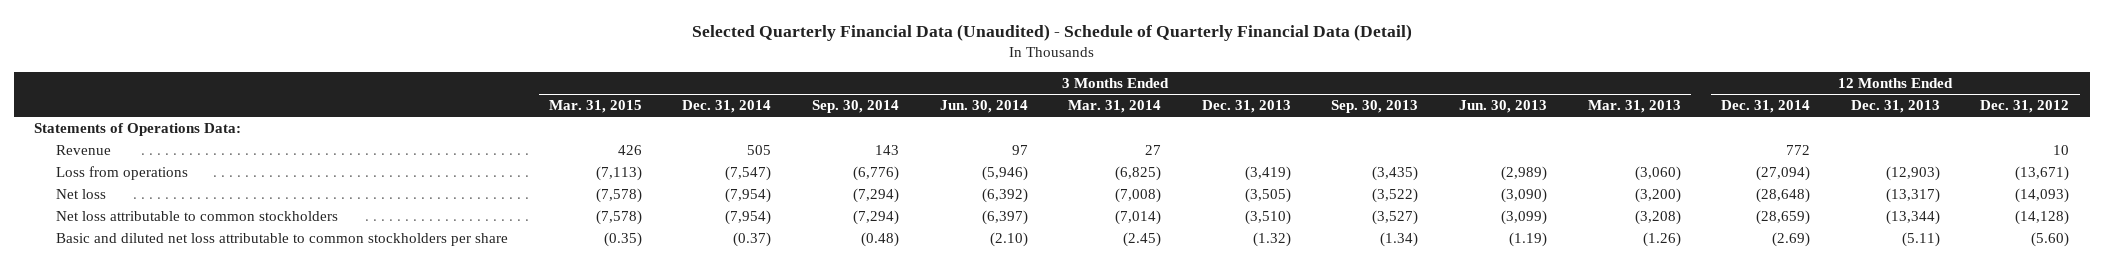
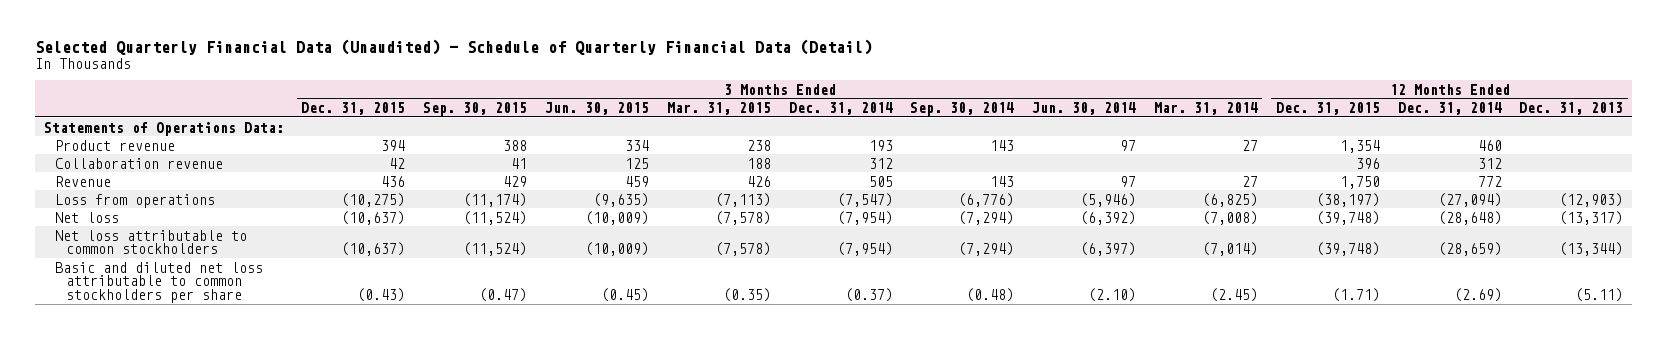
- | 3 Months Ended Mar. 31, 2015 | 3 Months Ended Dec. 31, 2014 | 3 Months Ended Sep. 30, 2014 | 3 Months Ended Jun. 30, 2014 | 3 Months Ended Mar. 31, 2014 | 3 Months Ended Dec. 31, 2013 | 3 Months Ended Sep. 30, 2013 | 3 Months Ended Jun. 30, 2013 | 3 Months Ended Mar. 31, 2013 | 12 Months Ended Dec. 31, 2014 | 12 Months Ended Dec. 31, 2013 | 12 Months Ended Dec. 31, 2012
+ | 3 Months Ended Dec. 31, 2015 | 3 Months Ended Sep. 30, 2015 | 3 Months Ended Jun. 30, 2015 | 3 Months Ended Mar. 31, 2015 | 3 Months Ended Dec. 31, 2014 | 3 Months Ended Sep. 30, 2014 | 3 Months Ended Jun. 30, 2014 | 3 Months Ended Mar. 31, 2014 | 12 Months Ended Dec. 31, 2015 | 12 Months Ended Dec. 31, 2014 | 12 Months Ended Dec. 31, 2013
+ Product revenue | 394 | 388 | 334 | 238 | 193 | 143 | 97 | 27 | 1,354 | 460 |
+ Collaboration revenue | 42 | 41 | 125 | 188 | 312 | | | | 396 | 312 |

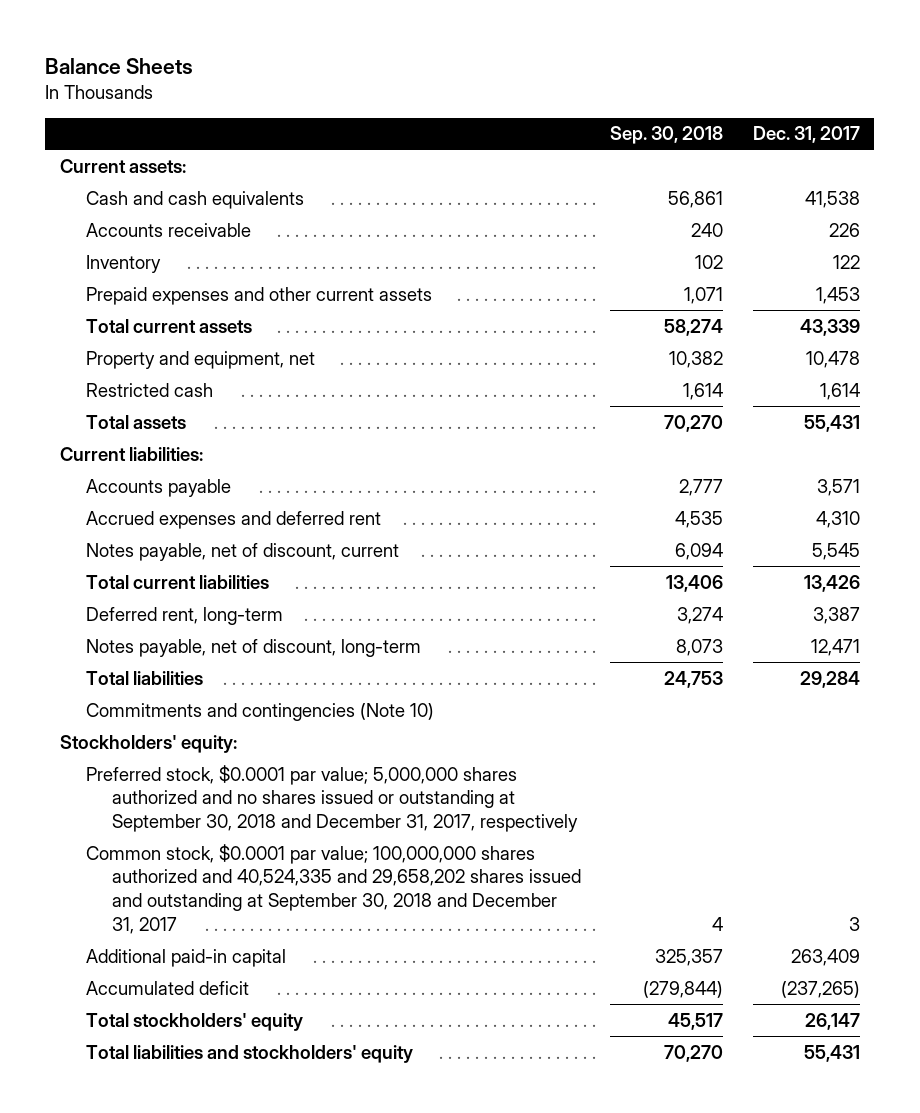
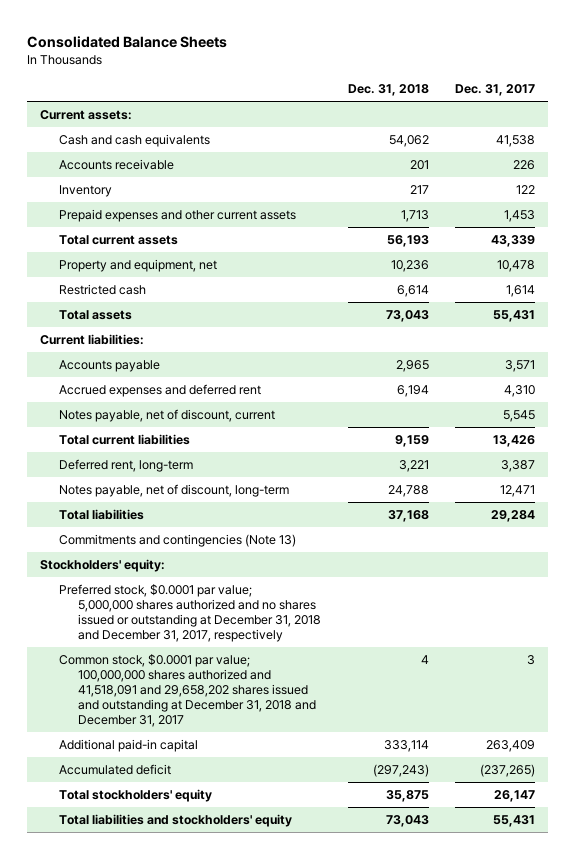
- Balance Sheets
+ Consolidated Balance Sheets
- | Sep. 30, 2018 | Dec. 31, 2017
+ | Dec. 31, 2018 | Dec. 31, 2017
- Commitments and contingencies (Note 10)
+ Commitments and contingencies (Note 13)
- Preferred stock, $0.0001 par value; 5,000,000 shares authorized and no shares issued or outstanding at September 30, 2018 and December 31, 2017, respectively
- Common stock, $0.0001 par value; 100,000,000 shares authorized and 40,524,335 and 29,658,202 shares issued and outstanding at September 30, 2018 and December 31, 2017 | 4 | 3
+ Preferred stock, $0.0001 par value; 5,000,000 shares authorized and no shares issued or outstanding at December 31, 2018 and December 31, 2017, respectively
+ Common stock, $0.0001 par value; 100,000,000 shares authorized and 41,518,091 and 29,658,202 shares issued and outstanding at December 31, 2018 and December 31, 2017 | 4 | 3

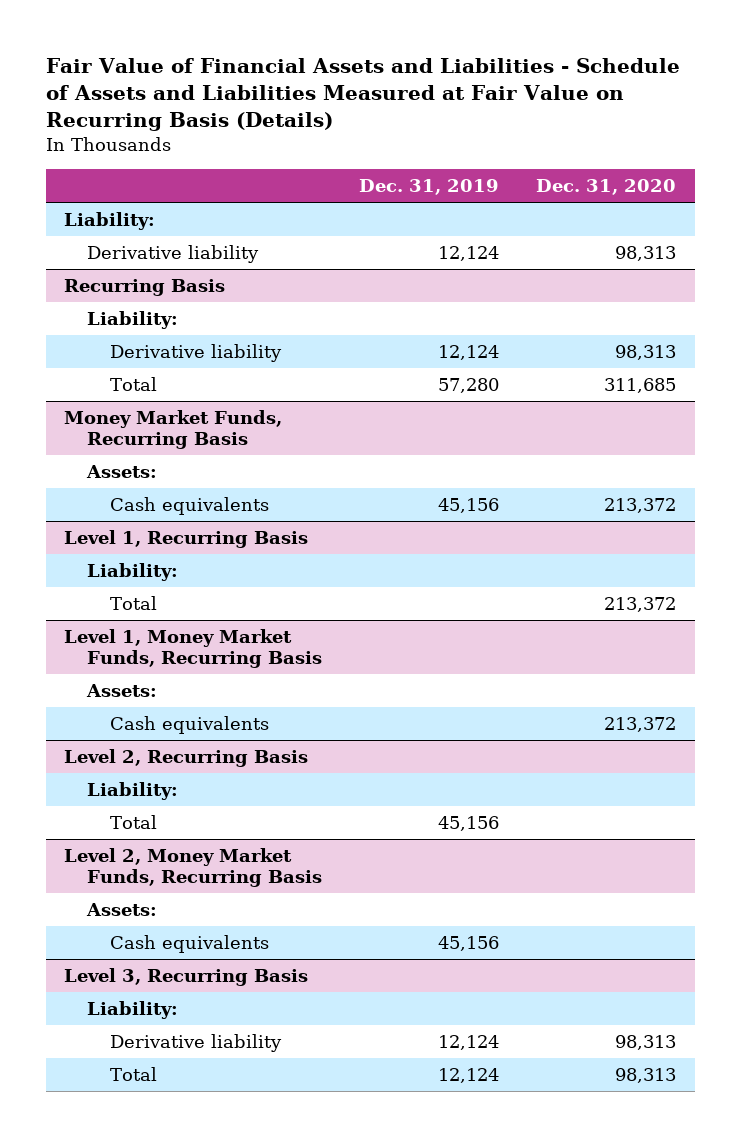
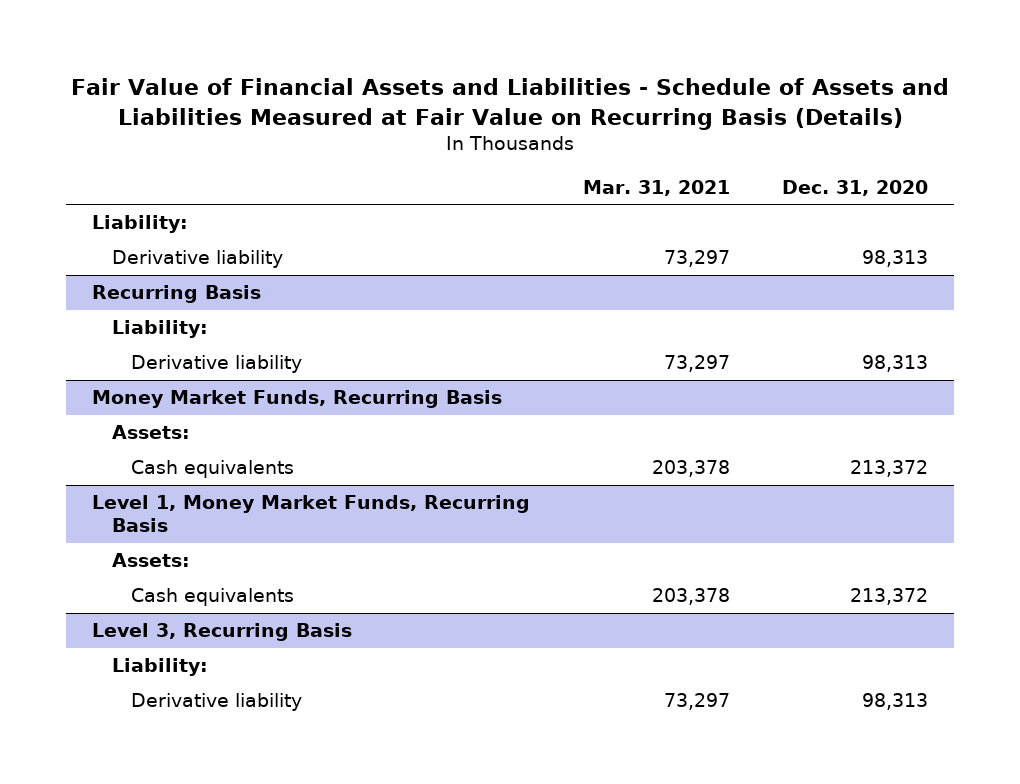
- | Dec. 31, 2019 | Dec. 31, 2020
+ | Mar. 31, 2021 | Dec. 31, 2020
@ Recurring Basis
- Total | 57,280 | 311,685
- Level 1, Recurring Basis
- Liability:
- Total | | 213,372
- Level 2, Recurring Basis
- Liability:
- Total | 45,156 |
- Level 2, Money Market Funds, Recurring Basis
- Assets:
- Cash equivalents | 45,156 |
@ Level 3, Recurring Basis
- Total | 12,124 | 98,313

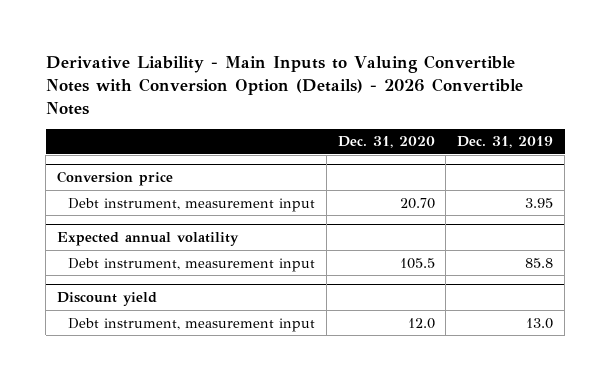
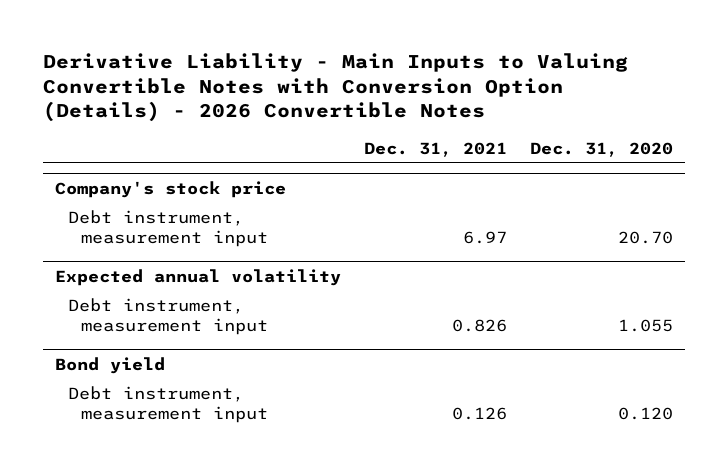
- | Dec. 31, 2020 | Dec. 31, 2019
+ | Dec. 31, 2021 | Dec. 31, 2020
- Conversion price
+ Company's stock price
@ Expected annual volatility
- Debt instrument, measurement input | 105.5 | 85.8
- Discount yield
- Debt instrument, measurement input | 12.0 | 13.0
@ Expected annual volatility
+ Debt instrument, measurement input | 0.826 | 1.055
+ Bond yield
+ Debt instrument, measurement input | 0.126 | 0.120

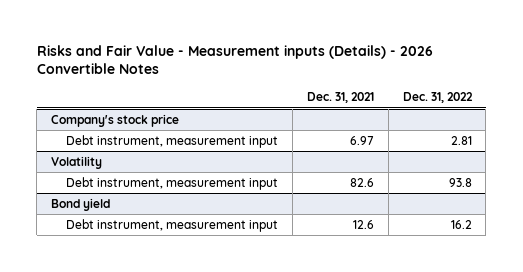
- Derivative Liability - Main Inputs to Valuing Convertible Notes with Conversion Option (Details) - 2026 Convertible Notes
+ Risks and Fair Value - Measurement inputs (Details) - 2026 Convertible Notes
- | Dec. 31, 2021 | Dec. 31, 2020
+ | Dec. 31, 2021 | Dec. 31, 2022
- Expected annual volatility
- Debt instrument, measurement input | 0.826 | 1.055
+ Volatility
+ Debt instrument, measurement input | 82.6 | 93.8
@ Bond yield
- Debt instrument, measurement input | 0.126 | 0.120
+ Debt instrument, measurement input | 12.6 | 16.2

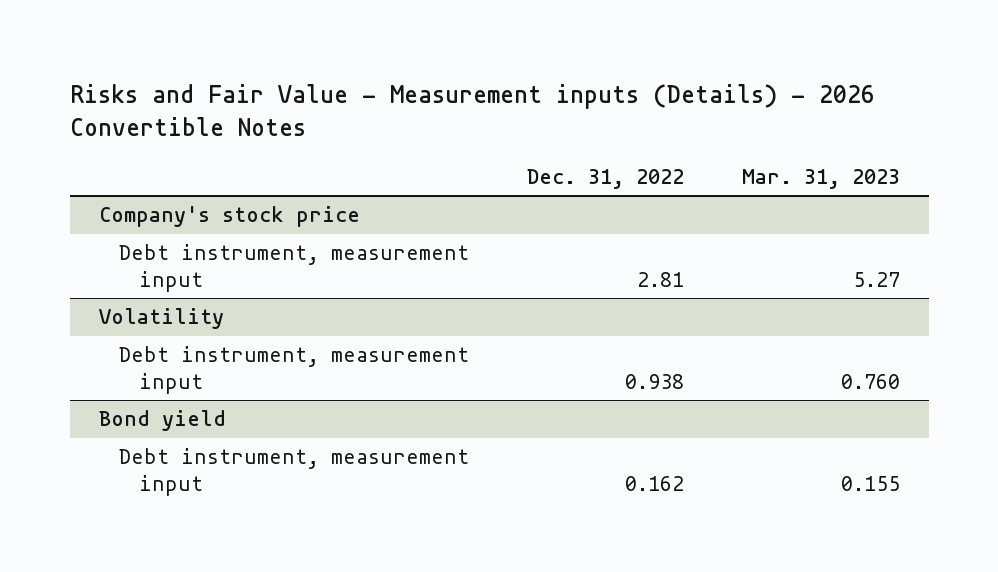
- | Dec. 31, 2021 | Dec. 31, 2022
+ | Dec. 31, 2022 | Mar. 31, 2023
@ Volatility
- Debt instrument, measurement input | 82.6 | 93.8
+ Debt instrument, measurement input | 0.938 | 0.760
@ Bond yield
- Debt instrument, measurement input | 12.6 | 16.2
+ Debt instrument, measurement input | 0.162 | 0.155

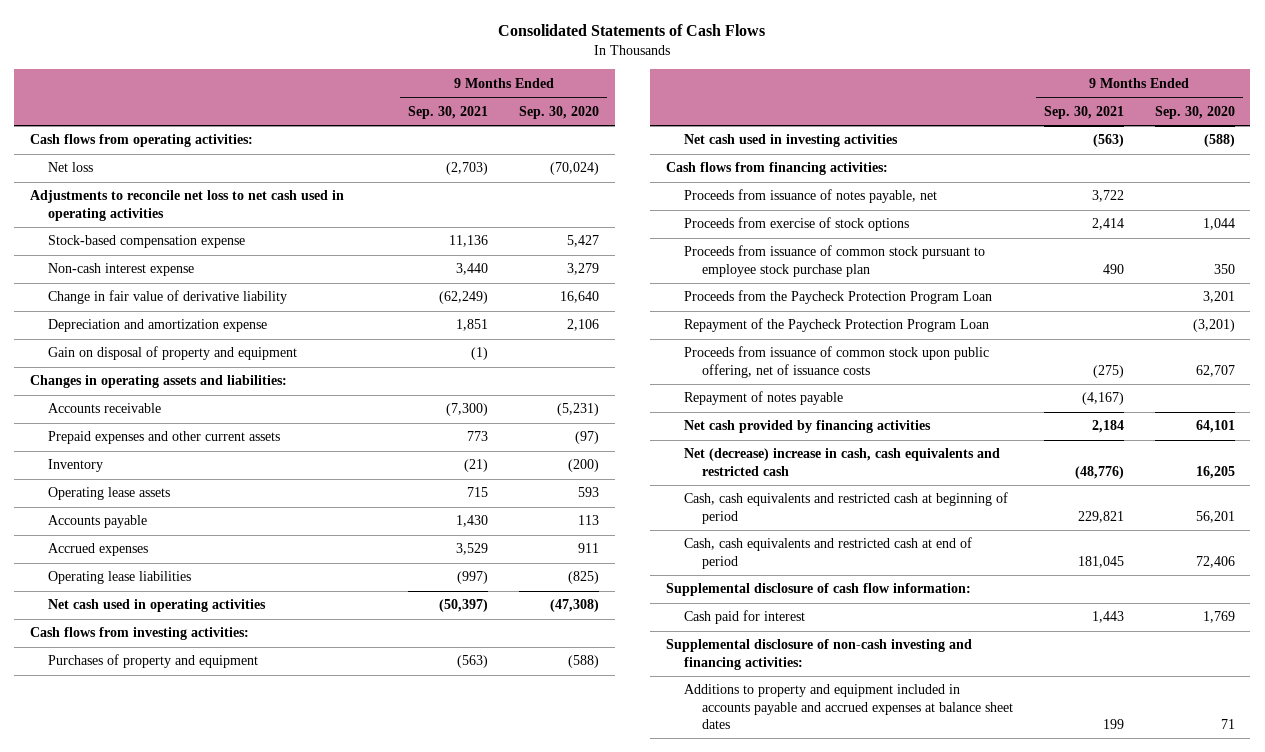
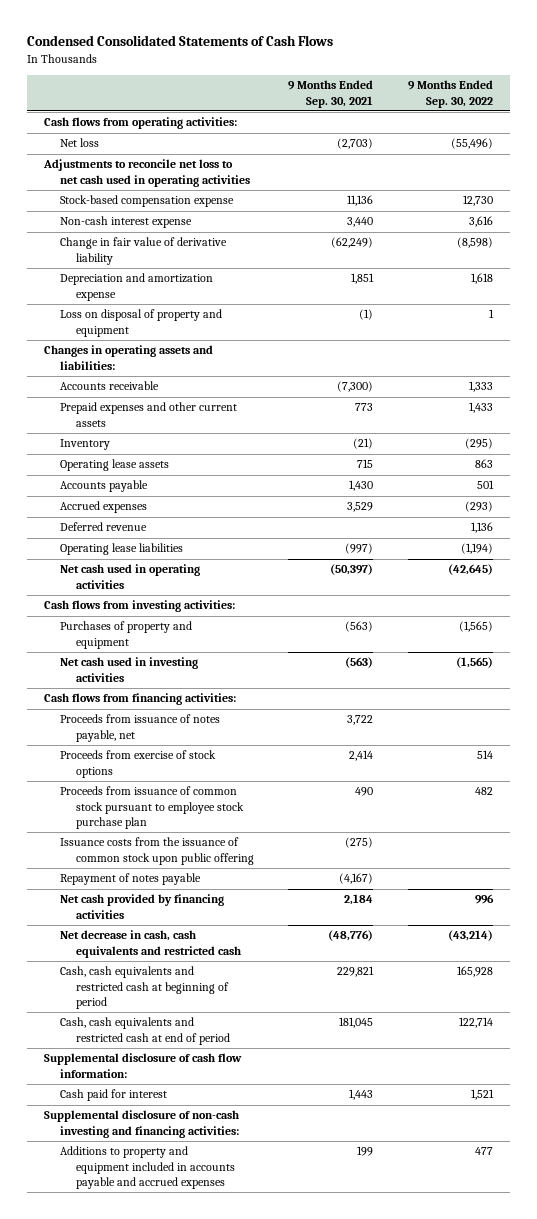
- Consolidated Statements of Cash Flows
+ Condensed Consolidated Statements of Cash Flows
- | 9 Months Ended Sep. 30, 2021 | 9 Months Ended Sep. 30, 2020
+ | 9 Months Ended Sep. 30, 2021 | 9 Months Ended Sep. 30, 2022
- Gain on disposal of property and equipment | (1) |
+ Loss on disposal of property and equipment | (1) | 1
+ Deferred revenue | | 1,136
- Proceeds from the Paycheck Protection Program Loan | | 3,201
- Repayment of the Paycheck Protection Program Loan | | (3,201)
- Proceeds from issuance of common stock upon public offering, net of issuance costs | (275) | 62,707
+ Issuance costs from the issuance of common stock upon public offering | (275) |
- Net (decrease) increase in cash, cash equivalents and restricted cash | (48,776) | 16,205
+ Net decrease in cash, cash equivalents and restricted cash | (48,776) | (43,214)
- Additions to property and equipment included in accounts payable and accrued expenses at balance sheet dates | 199 | 71
+ Additions to property and equipment included in accounts payable and accrued expenses | 199 | 477

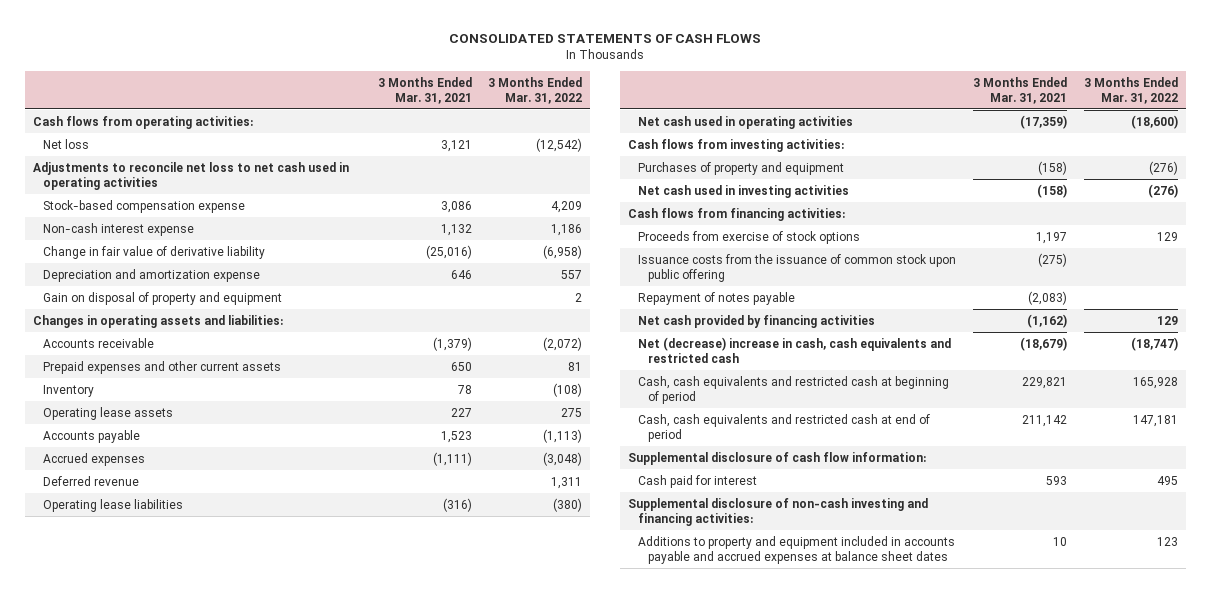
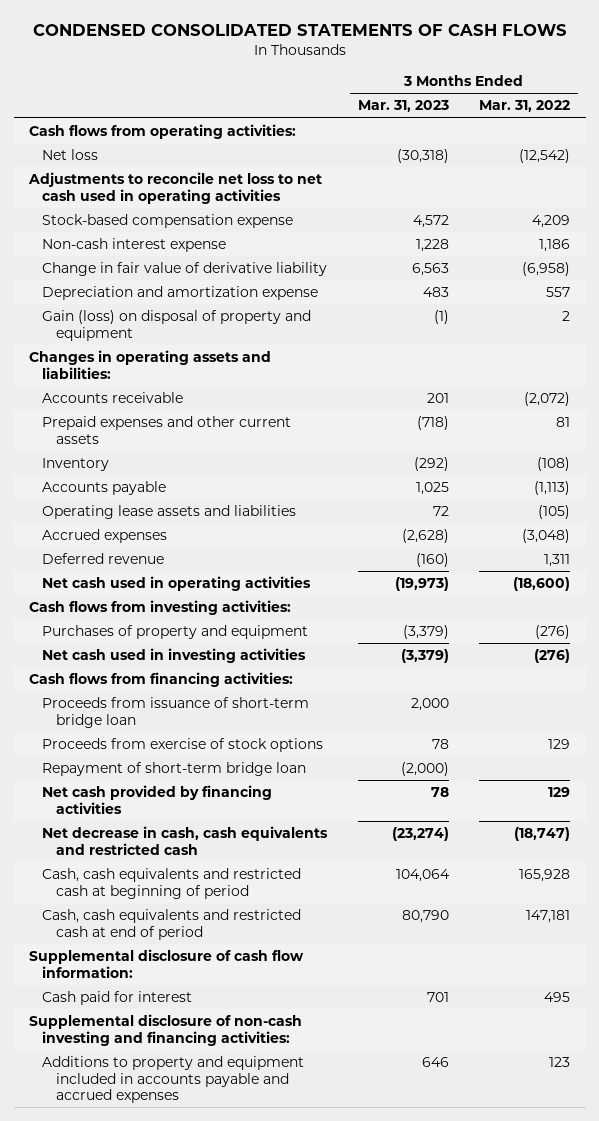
- CONSOLIDATED STATEMENTS OF CASH FLOWS
+ CONDENSED CONSOLIDATED STATEMENTS OF CASH FLOWS
- | 3 Months Ended Mar. 31, 2021 | 3 Months Ended Mar. 31, 2022
+ | 3 Months Ended Mar. 31, 2023 | 3 Months Ended Mar. 31, 2022
- Gain on disposal of property and equipment | | 2
+ Gain (loss) on disposal of property and equipment | (1) | 2
- Operating lease assets | 227 | 275
+ Operating lease assets and liabilities | 72 | (105)
- Operating lease liabilities | (316) | (380)
+ Proceeds from issuance of short-term bridge loan | 2,000 |
- Issuance costs from the issuance of common stock upon public offering | (275) |
- Repayment of notes payable | (2,083) |
+ Repayment of short-term bridge loan | (2,000) |
- Net (decrease) increase in cash, cash equivalents and restricted cash | (18,679) | (18,747)
+ Net decrease in cash, cash equivalents and restricted cash | (23,274) | (18,747)
- Additions to property and equipment included in accounts payable and accrued expenses at balance sheet dates | 10 | 123
+ Additions to property and equipment included in accounts payable and accrued expenses | 646 | 123

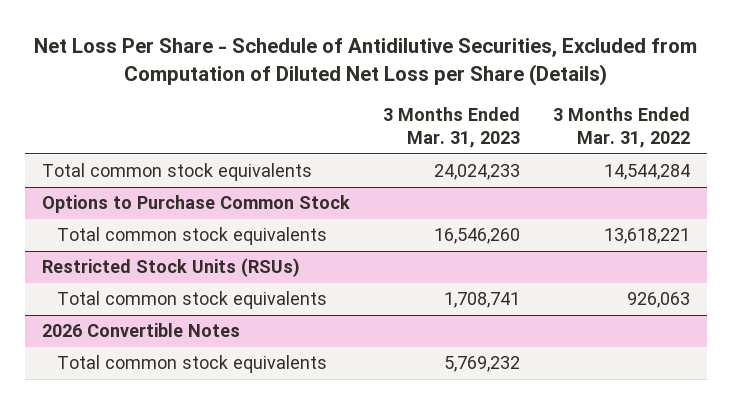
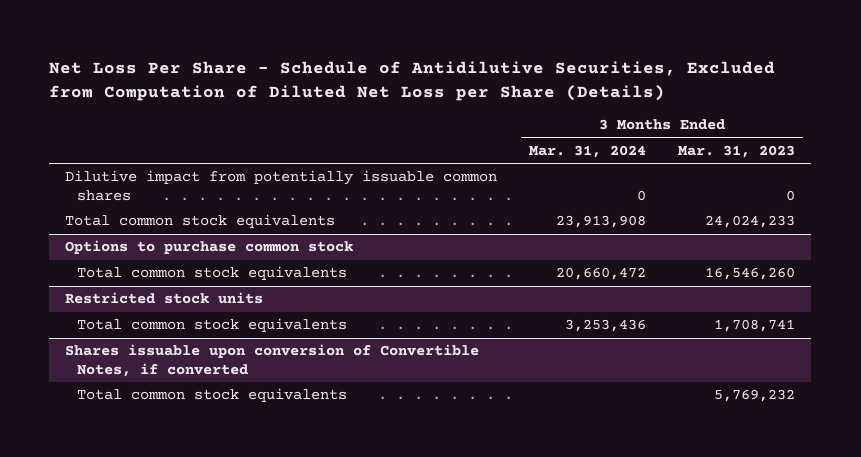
- | 3 Months Ended Mar. 31, 2023 | 3 Months Ended Mar. 31, 2022
+ | 3 Months Ended Mar. 31, 2024 | 3 Months Ended Mar. 31, 2023
+ Dilutive impact from potentially issuable common shares | 0 | 0
- Options to Purchase Common Stock
+ Options to purchase common stock
- Restricted Stock Units (RSUs)
+ Restricted stock units
- 2026 Convertible Notes
+ Shares issuable upon conversion of Convertible Notes, if converted

